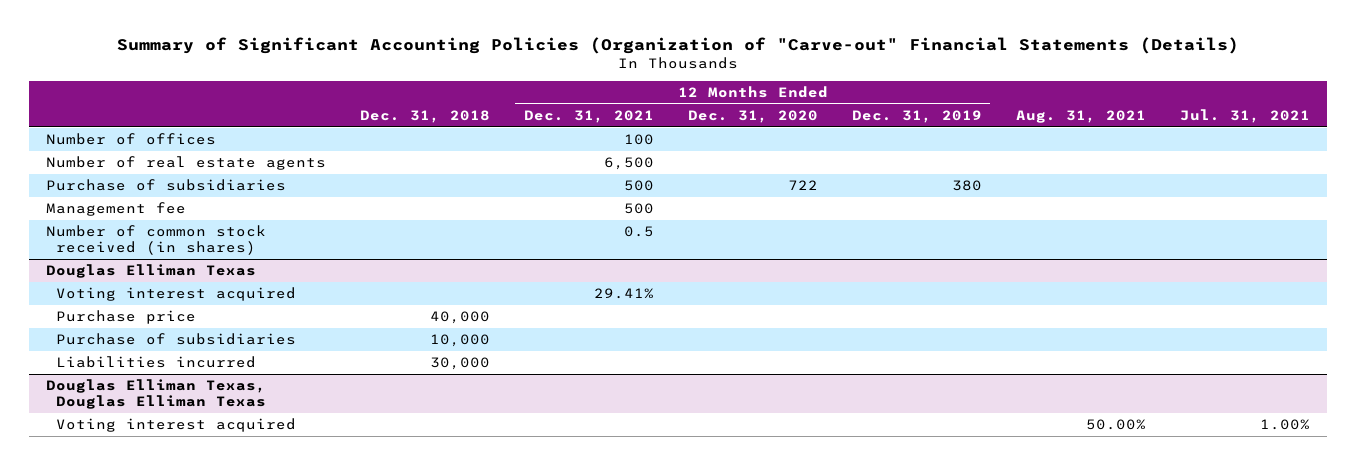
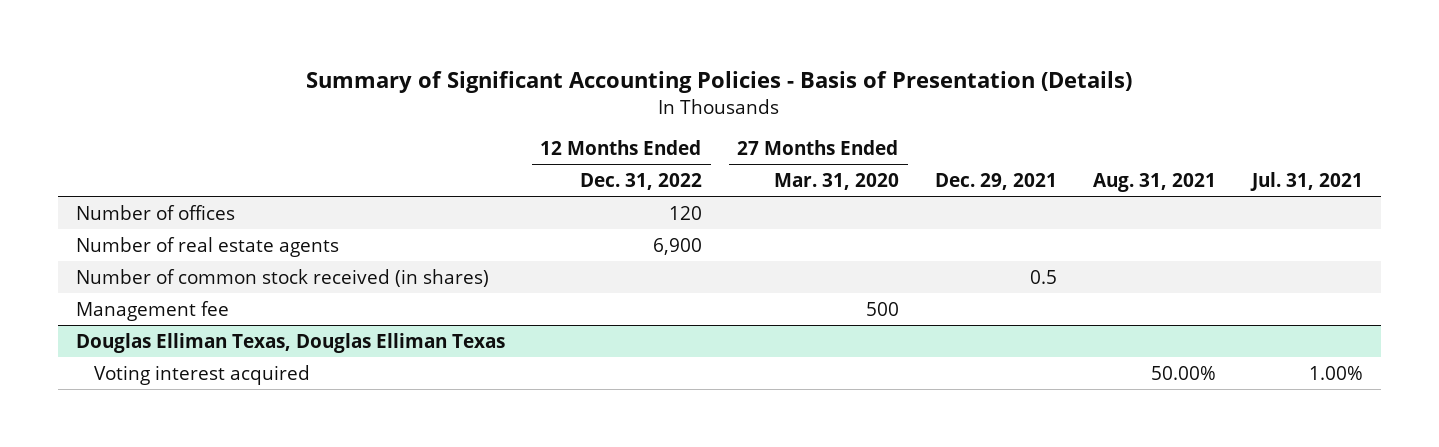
- Summary of Significant Accounting Policies (Organization of "Carve-out" Financial Statements (Details)
+ Summary of Significant Accounting Policies - Basis of Presentation (Details)
- | Dec. 31, 2018 | 12 Months Ended Dec. 31, 2021 | 12 Months Ended Dec. 31, 2020 | 12 Months Ended Dec. 31, 2019 | Aug. 31, 2021 | Jul. 31, 2021
+ | 12 Months Ended Dec. 31, 2022 | 27 Months Ended Mar. 31, 2020 | Dec. 29, 2021 | Aug. 31, 2021 | Jul. 31, 2021
- Purchase of subsidiaries | | 500 | 722 | 380 | |
- Douglas Elliman Texas
- Voting interest acquired | | 29.41% | | | |
- Purchase price | 40,000 | | | | |
- Purchase of subsidiaries | 10,000 | | | | |
- Liabilities incurred | 30,000 | | | | |
moved down: Management fee | | 500 | | |

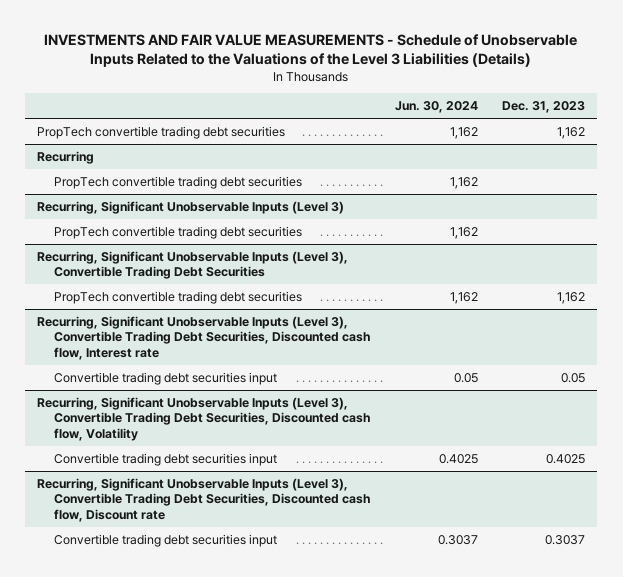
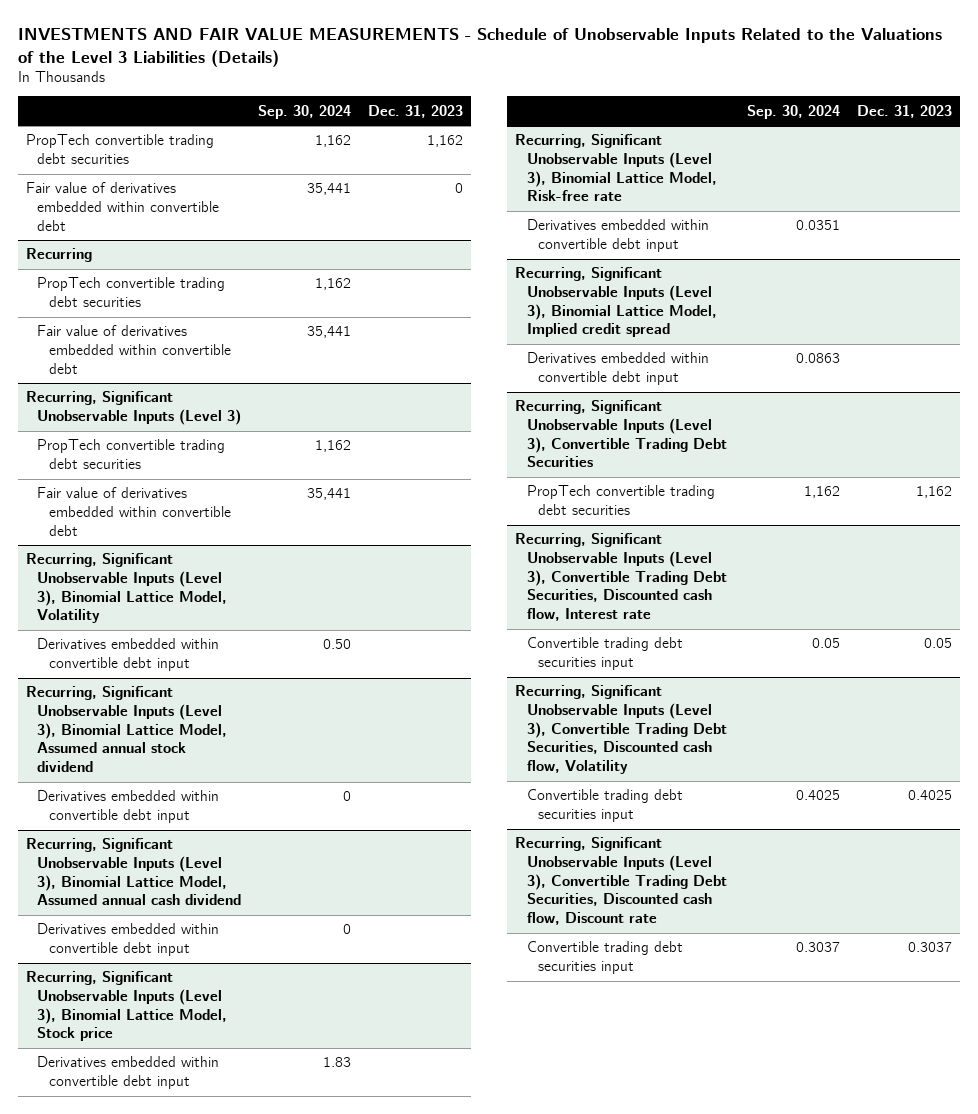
- | Jun. 30, 2024 | Dec. 31, 2023
+ | Sep. 30, 2024 | Dec. 31, 2023
+ Fair value of derivatives embedded within convertible debt | 35,441 | 0
@ Recurring
+ Fair value of derivatives embedded within convertible debt | 35,441 |
@ Recurring, Significant Unobservable Inputs (Level 3)
+ Fair value of derivatives embedded within convertible debt | 35,441 |
+ Recurring, Significant Unobservable Inputs (Level 3), Binomial Lattice Model, Volatility
+ Derivatives embedded within convertible debt input | 0.50 |
+ Recurring, Significant Unobservable Inputs (Level 3), Binomial Lattice Model, Assumed annual stock dividend
+ Derivatives embedded within convertible debt input | 0 |
+ Recurring, Significant Unobservable Inputs (Level 3), Binomial Lattice Model, Assumed annual cash dividend
+ Derivatives embedded within convertible debt input | 0 |
+ Recurring, Significant Unobservable Inputs (Level 3), Binomial Lattice Model, Stock price
+ Derivatives embedded within convertible debt input | 1.83 |
+ Recurring, Significant Unobservable Inputs (Level 3), Binomial Lattice Model, Risk-free rate
+ Derivatives embedded within convertible debt input | 0.0351 |
+ Recurring, Significant Unobservable Inputs (Level 3), Binomial Lattice Model, Implied credit spread
+ Derivatives embedded within convertible debt input | 0.0863 |

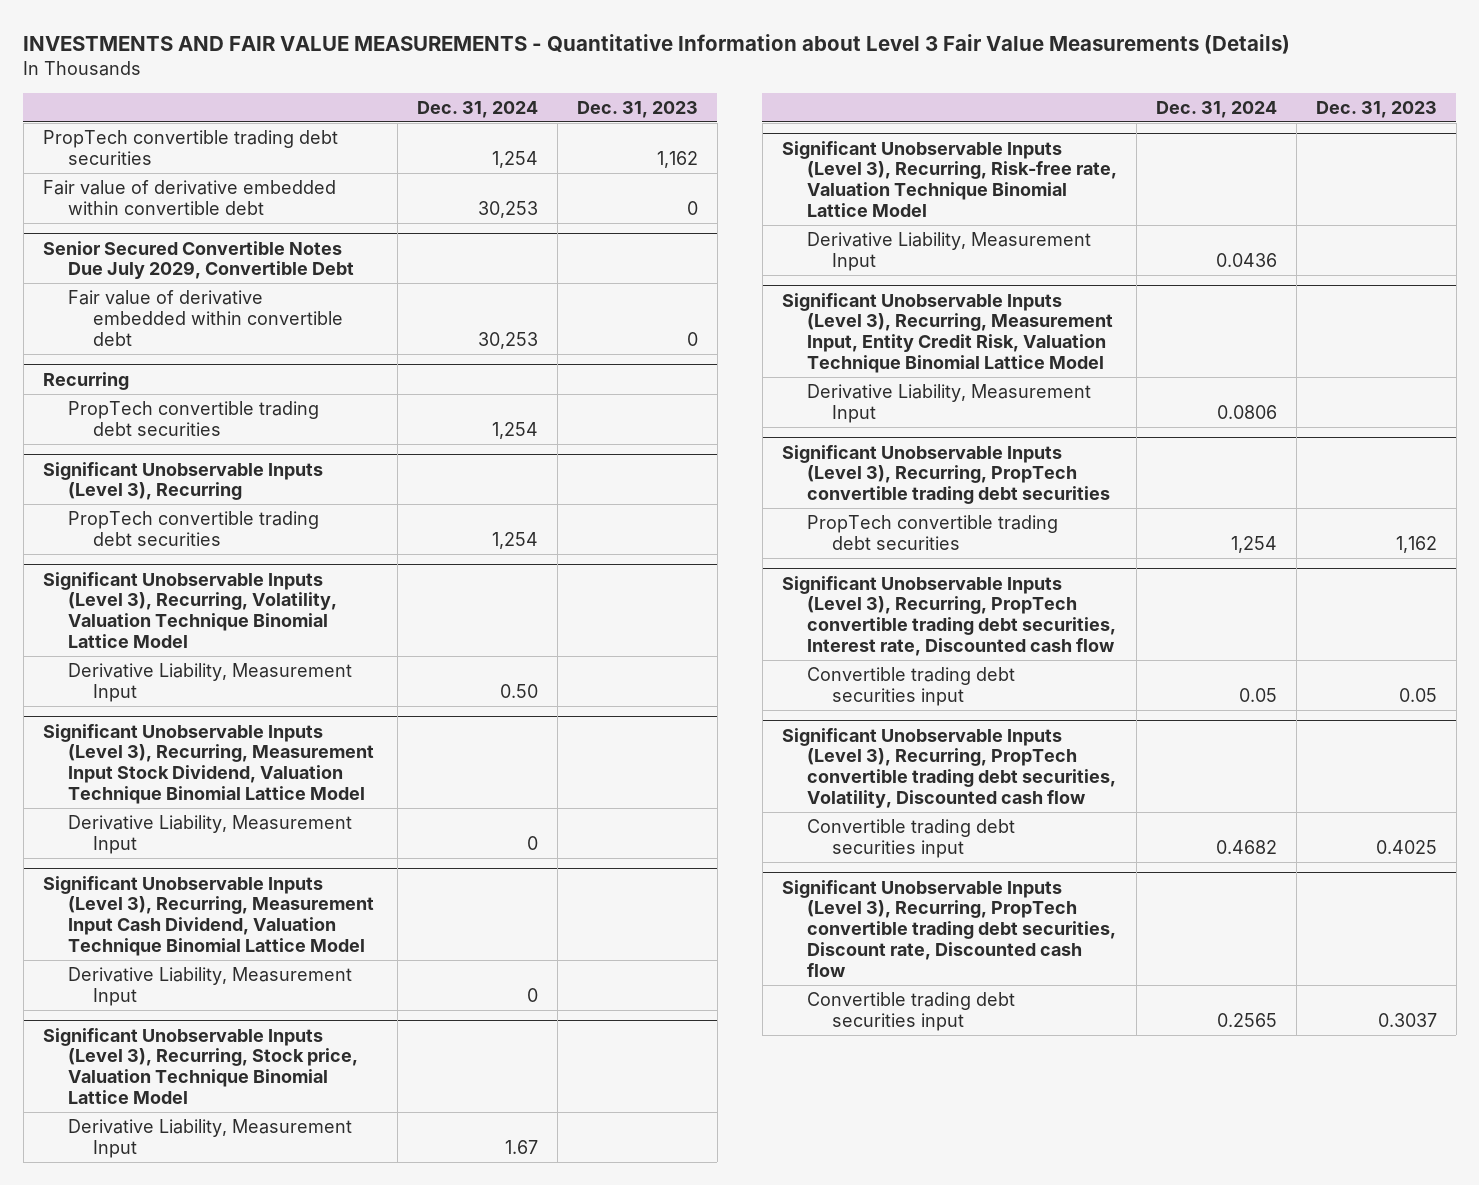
- INVESTMENTS AND FAIR VALUE MEASUREMENTS - Schedule of Unobservable Inputs Related to the Valuations of the Level 3 Liabilities (Details)
+ INVESTMENTS AND FAIR VALUE MEASUREMENTS - Quantitative Information about Level 3 Fair Value Measurements (Details)
- | Sep. 30, 2024 | Dec. 31, 2023
+ | Dec. 31, 2024 | Dec. 31, 2023
- Fair value of derivatives embedded within convertible debt | 35,441 | 0
+ Fair value of derivative embedded within convertible debt | 30,253 | 0
+ Senior Secured Convertible Notes Due July 2029, Convertible Debt
+ Fair value of derivative embedded within convertible debt | 30,253 | 0
@ Recurring
- Fair value of derivatives embedded within convertible debt | 35,441 |
- Recurring, Significant Unobservable Inputs (Level 3)
+ Significant Unobservable Inputs (Level 3), Recurring
- Fair value of derivatives embedded within convertible debt | 35,441 |
- Recurring, Significant Unobservable Inputs (Level 3), Binomial Lattice Model, Volatility
- Derivatives embedded within convertible debt input | 0.50 |
- Recurring, Significant Unobservable Inputs (Level 3), Binomial Lattice Model, Assumed annual stock dividend
- Derivatives embedded within convertible debt input | 0 |
- Recurring, Significant Unobservable Inputs (Level 3), Binomial Lattice Model, Assumed annual cash dividend
- Derivatives embedded within convertible debt input | 0 |
- Recurring, Significant Unobservable Inputs (Level 3), Binomial Lattice Model, Stock price
- Derivatives embedded within convertible debt input | 1.83 |
- Recurring, Significant Unobservable Inputs (Level 3), Binomial Lattice Model, Risk-free rate
- Derivatives embedded within convertible debt input | 0.0351 |
- Recurring, Significant Unobservable Inputs (Level 3), Binomial Lattice Model, Implied credit spread
- Derivatives embedded within convertible debt input | 0.0863 |
- Recurring, Significant Unobservable Inputs (Level 3), Convertible Trading Debt Securities
+ Significant Unobservable Inputs (Level 3), Recurring, Volatility, Valuation Technique Binomial Lattice Model
+ Derivative Liability, Measurement Input | 0.50 |
+ Significant Unobservable Inputs (Level 3), Recurring, Measurement Input Stock Dividend, Valuation Technique Binomial Lattice Model
+ Derivative Liability, Measurement Input | 0 |
+ Significant Unobservable Inputs (Level 3), Recurring, Measurement Input Cash Dividend, Valuation Technique Binomial Lattice Model
+ Derivative Liability, Measurement Input | 0 |
+ Significant Unobservable Inputs (Level 3), Recurring, Stock price, Valuation Technique Binomial Lattice Model
+ Derivative Liability, Measurement Input | 1.67 |
+ Significant Unobservable Inputs (Level 3), Recurring, Risk-free rate, Valuation Technique Binomial Lattice Model
+ Derivative Liability, Measurement Input | 0.0436 |
+ Significant Unobservable Inputs (Level 3), Recurring, Measurement Input, Entity Credit Risk, Valuation Technique Binomial Lattice Model
+ Derivative Liability, Measurement Input | 0.0806 |
+ Significant Unobservable Inputs (Level 3), Recurring, PropTech convertible trading debt securities
- Recurring, Significant Unobservable Inputs (Level 3), Convertible Trading Debt Securities, Discounted cash flow, Interest rate
+ Significant Unobservable Inputs (Level 3), Recurring, PropTech convertible trading debt securities, Interest rate, Discounted cash flow
- Recurring, Significant Unobservable Inputs (Level 3), Convertible Trading Debt Securities, Discounted cash flow, Volatility
+ Significant Unobservable Inputs (Level 3), Recurring, PropTech convertible trading debt securities, Volatility, Discounted cash flow
- Recurring, Significant Unobservable Inputs (Level 3), Convertible Trading Debt Securities, Discounted cash flow, Discount rate
+ Significant Unobservable Inputs (Level 3), Recurring, PropTech convertible trading debt securities, Discount rate, Discounted cash flow

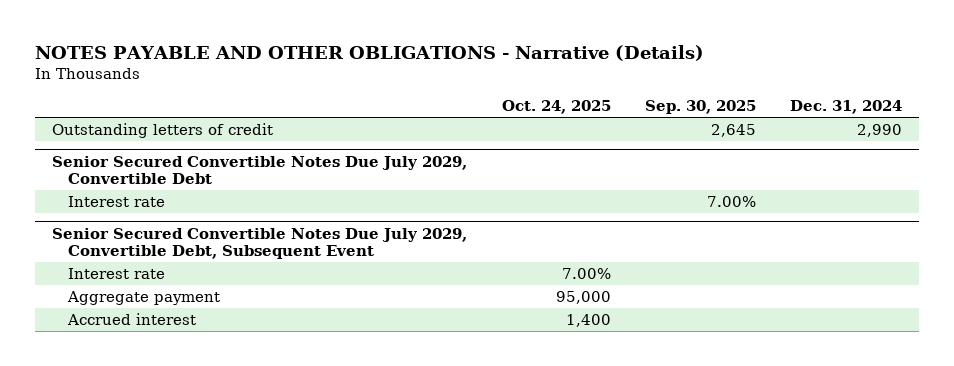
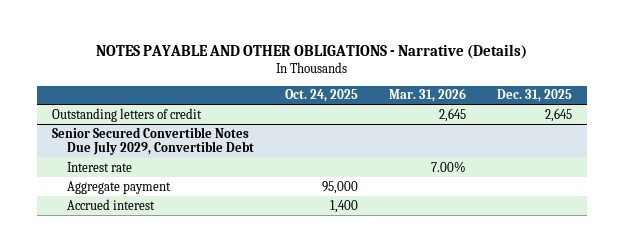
- | Oct. 24, 2025 | Sep. 30, 2025 | Dec. 31, 2024
+ | Oct. 24, 2025 | Mar. 31, 2026 | Dec. 31, 2025
- Senior Secured Convertible Notes Due July 2029, Convertible Debt, Subsequent Event
- Interest rate | 7.00% | |
- Aggregate payment | 95,000 | |
- Accrued interest | 1,400 | |
@ Senior Secured Convertible Notes Due July 2029, Convertible Debt
+ Aggregate payment | 95,000 | |
+ Accrued interest | 1,400 | |

